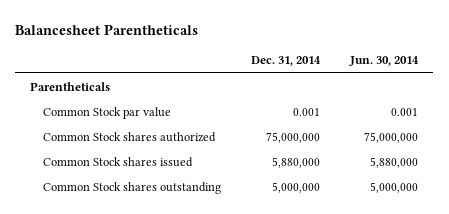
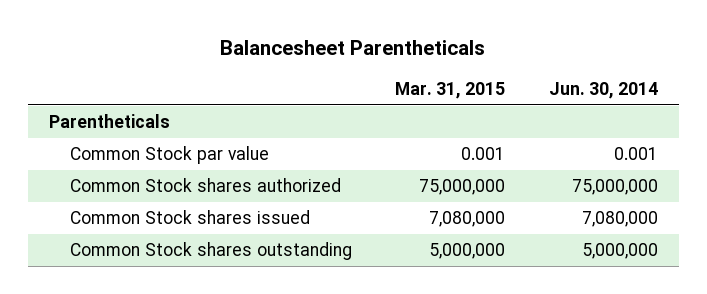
- | Dec. 31, 2014 | Jun. 30, 2014
+ | Mar. 31, 2015 | Jun. 30, 2014
- Common Stock shares issued | 5,880,000 | 5,880,000
+ Common Stock shares issued | 7,080,000 | 7,080,000

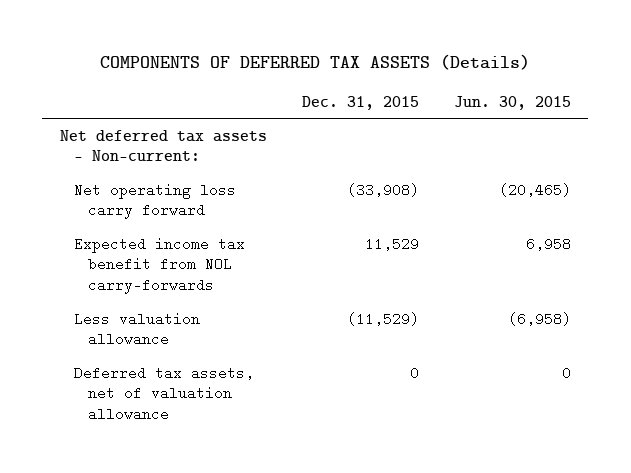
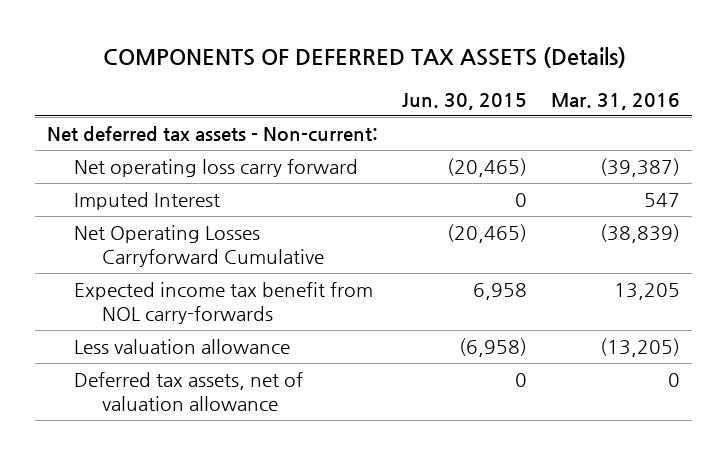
- | Dec. 31, 2015 | Jun. 30, 2015
+ | Jun. 30, 2015 | Mar. 31, 2016
+ Imputed Interest | 0 | 547
+ Net Operating Losses Carryforward Cumulative | (20,465) | (38,839)

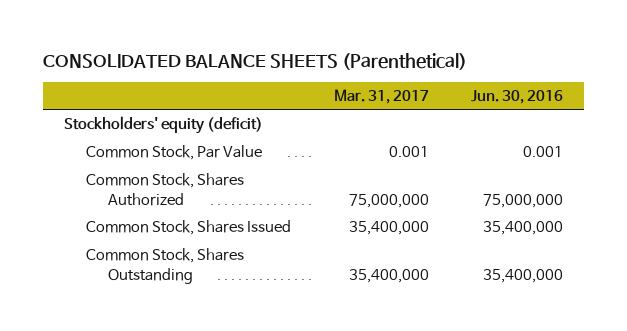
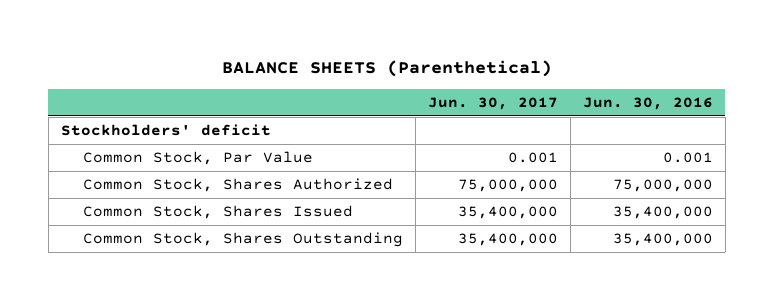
- CONSOLIDATED BALANCE SHEETS (Parenthetical)
+ BALANCE SHEETS (Parenthetical)
- | Mar. 31, 2017 | Jun. 30, 2016
+ | Jun. 30, 2017 | Jun. 30, 2016
- Stockholders' equity (deficit)
+ Stockholders' deficit

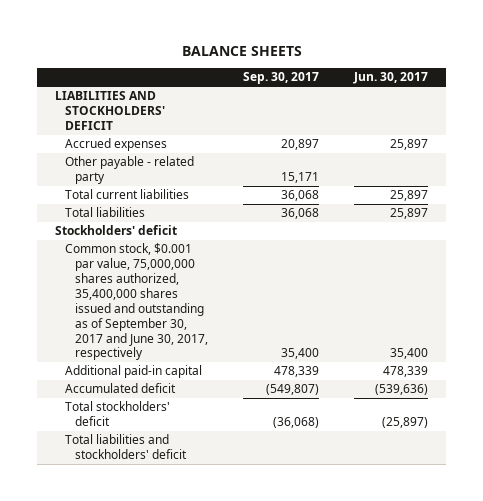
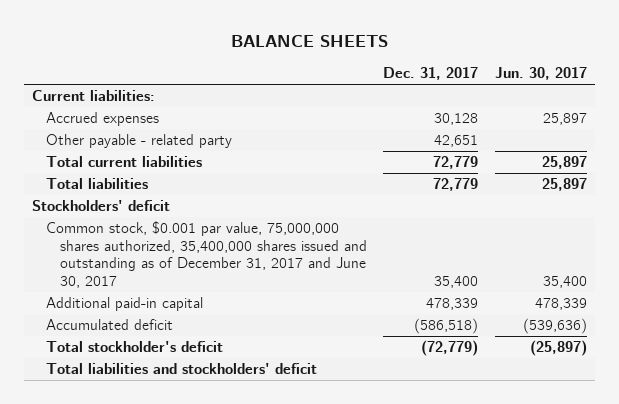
- | Sep. 30, 2017 | Jun. 30, 2017
+ | Dec. 31, 2017 | Jun. 30, 2017
- LIABILITIES AND STOCKHOLDERS' DEFICIT
+ Current liabilities:
- Common stock, $0.001 par value, 75,000,000 shares authorized, 35,400,000 shares issued and outstanding as of September 30, 2017 and June 30, 2017, respectively | 35,400 | 35,400
+ Common stock, $0.001 par value, 75,000,000 shares authorized, 35,400,000 shares issued and outstanding as of December 31, 2017 and June 30, 2017 | 35,400 | 35,400
- Total stockholders' deficit | (36,068) | (25,897)
+ Total stockholder's deficit | (72,779) | (25,897)

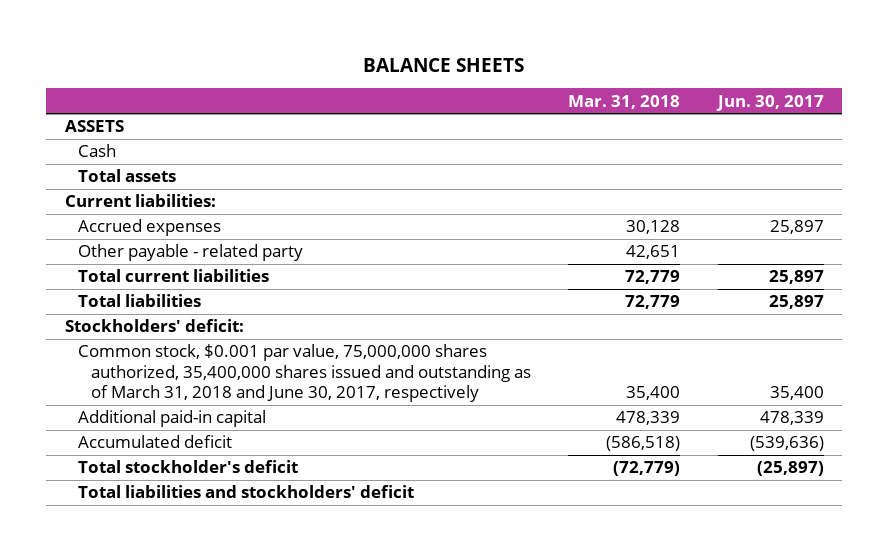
- | Dec. 31, 2017 | Jun. 30, 2017
+ | Mar. 31, 2018 | Jun. 30, 2017
+ ASSETS
+ Cash
+ Total assets
- Stockholders' deficit
- Common stock, $0.001 par value, 75,000,000 shares authorized, 35,400,000 shares issued and outstanding as of December 31, 2017 and June 30, 2017 | 35,400 | 35,400
+ Stockholders' deficit:
+ Common stock, $0.001 par value, 75,000,000 shares authorized, 35,400,000 shares issued and outstanding as of March 31, 2018 and June 30, 2017, respectively | 35,400 | 35,400

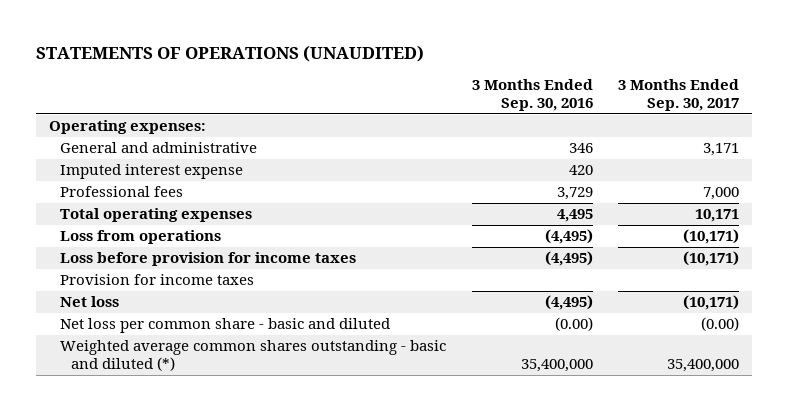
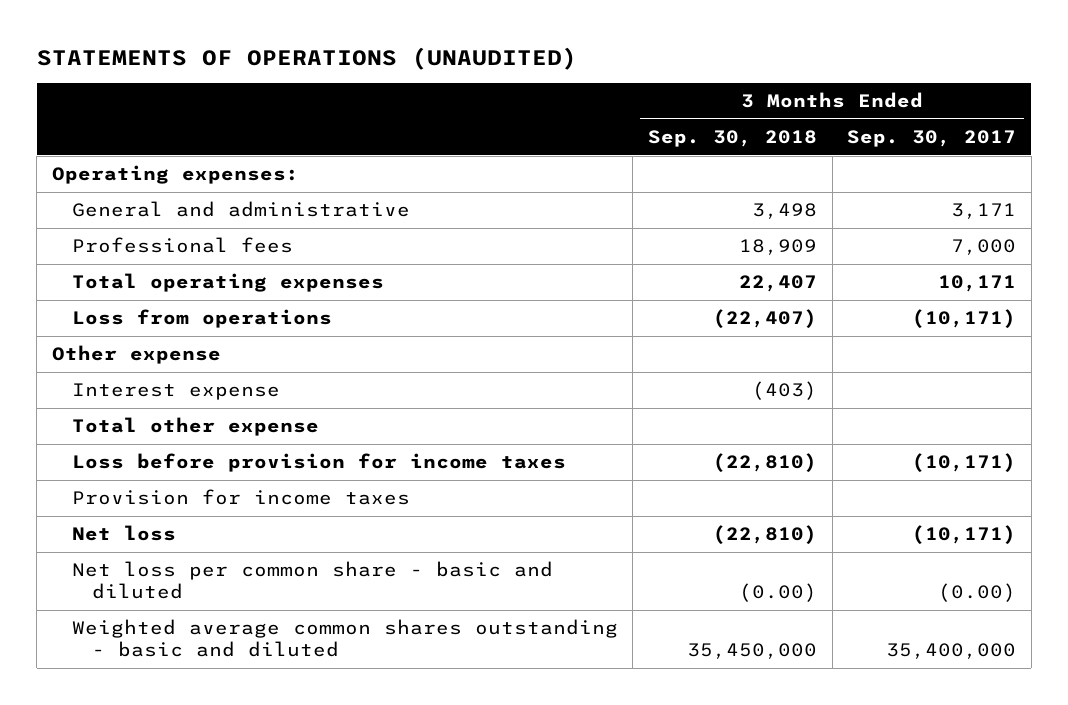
- | 3 Months Ended Sep. 30, 2016 | 3 Months Ended Sep. 30, 2017
+ | 3 Months Ended Sep. 30, 2018 | 3 Months Ended Sep. 30, 2017
- Imputed interest expense | 420 |
+ Other expense
+ Interest expense | (403) |
+ Total other expense
- Weighted average common shares outstanding - basic and diluted (*) | 35,400,000 | 35,400,000
+ Weighted average common shares outstanding - basic and diluted | 35,450,000 | 35,400,000

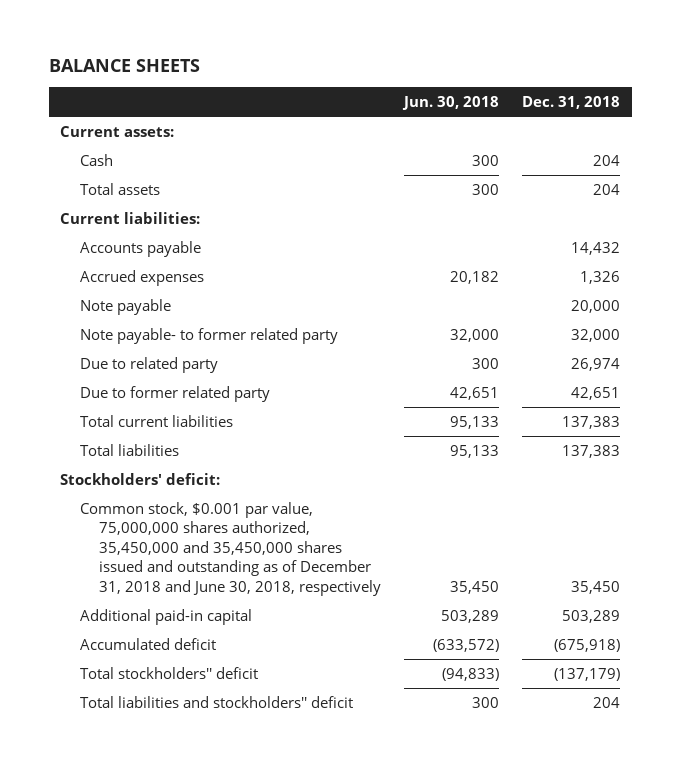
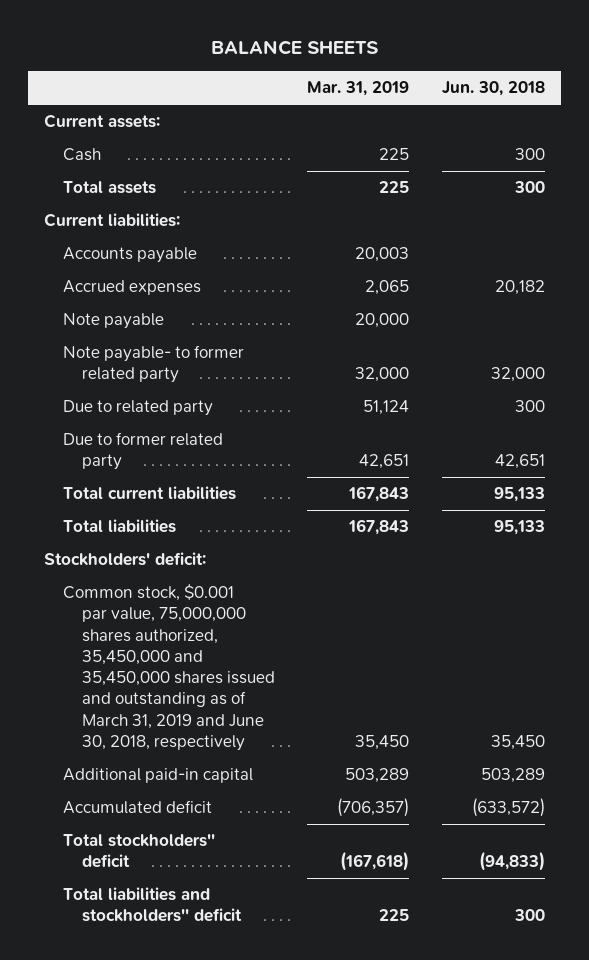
- | Jun. 30, 2018 | Dec. 31, 2018
+ | Mar. 31, 2019 | Jun. 30, 2018
- Common stock, $0.001 par value, 75,000,000 shares authorized, 35,450,000 and 35,450,000 shares issued and outstanding as of December 31, 2018 and June 30, 2018, respectively | 35,450 | 35,450
+ Common stock, $0.001 par value, 75,000,000 shares authorized, 35,450,000 and 35,450,000 shares issued and outstanding as of March 31, 2019 and June 30, 2018, respectively | 35,450 | 35,450

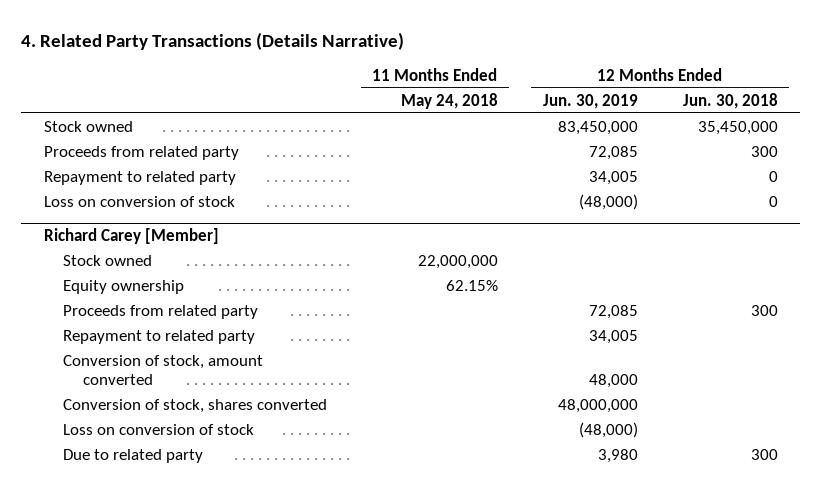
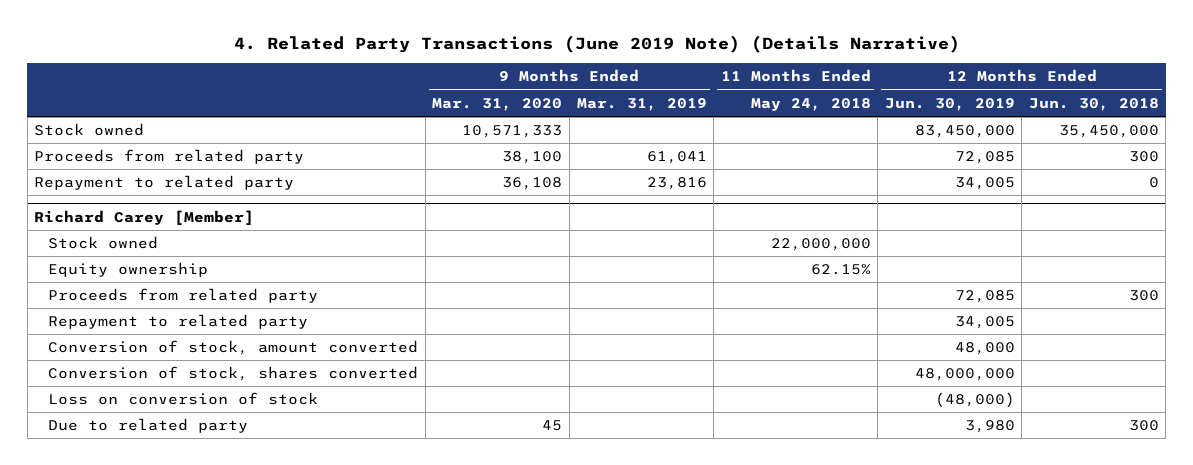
- 4. Related Party Transactions (Details Narrative)
+ 4. Related Party Transactions (June 2019 Note) (Details Narrative)
- | 11 Months Ended May 24, 2018 | 12 Months Ended Jun. 30, 2019 | 12 Months Ended Jun. 30, 2018
+ | 9 Months Ended Mar. 31, 2020 | 9 Months Ended Mar. 31, 2019 | 11 Months Ended May 24, 2018 | 12 Months Ended Jun. 30, 2019 | 12 Months Ended Jun. 30, 2018
- Loss on conversion of stock | | (48,000) | 0

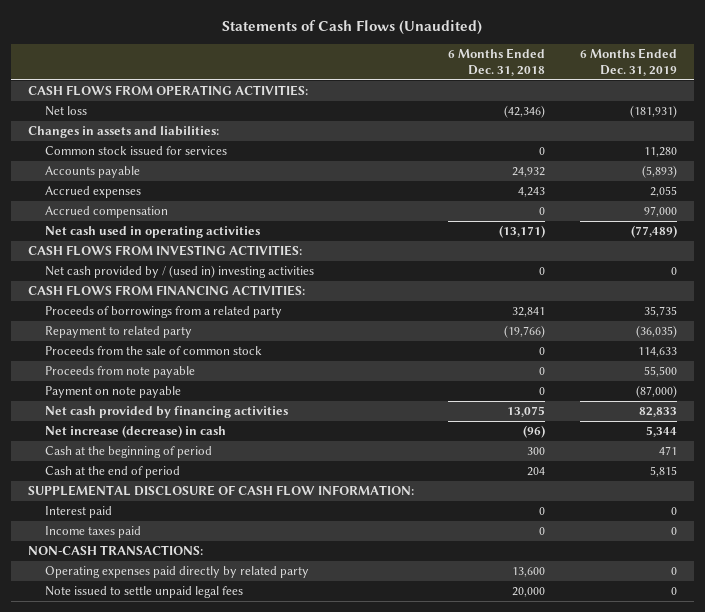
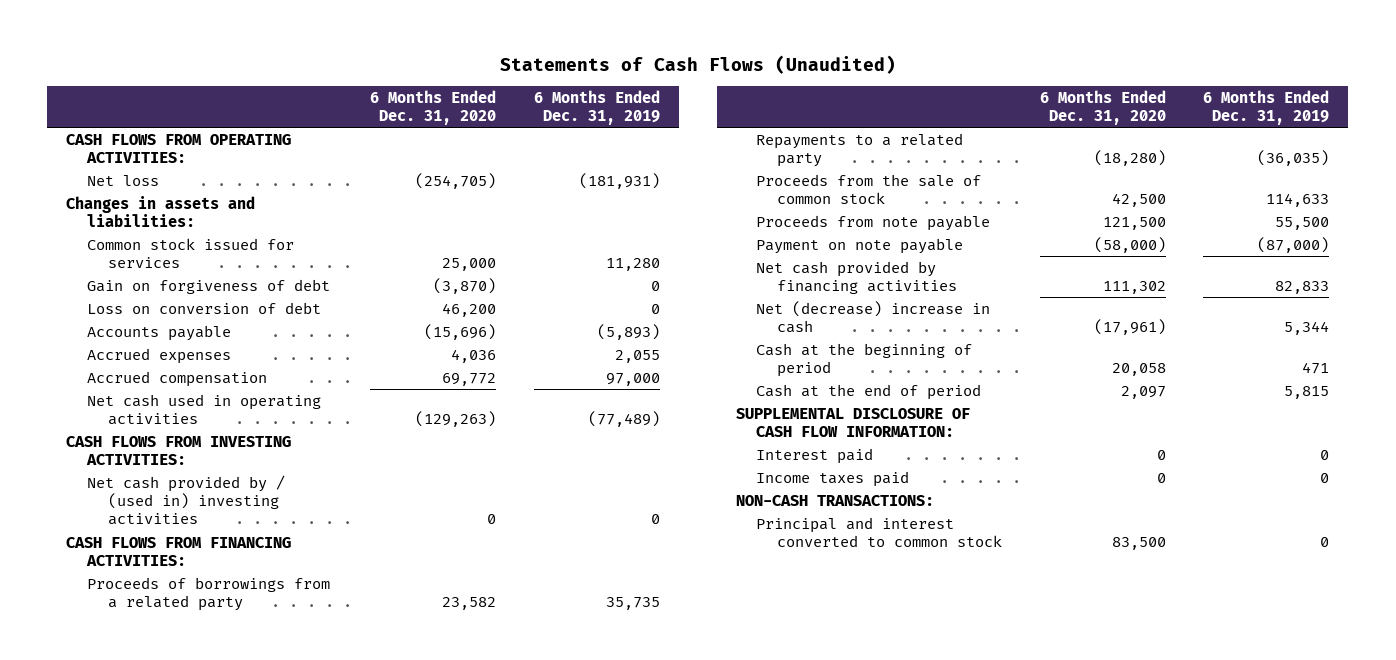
- | 6 Months Ended Dec. 31, 2018 | 6 Months Ended Dec. 31, 2019
+ | 6 Months Ended Dec. 31, 2020 | 6 Months Ended Dec. 31, 2019
+ Gain on forgiveness of debt | (3,870) | 0
+ Loss on conversion of debt | 46,200 | 0
- Repayment to related party | (19,766) | (36,035)
+ Repayments to a related party | (18,280) | (36,035)
- Net increase (decrease) in cash | (96) | 5,344
+ Net (decrease) increase in cash | (17,961) | 5,344
- Operating expenses paid directly by related party | 13,600 | 0
- Note issued to settle unpaid legal fees | 20,000 | 0
+ Principal and interest converted to common stock | 83,500 | 0

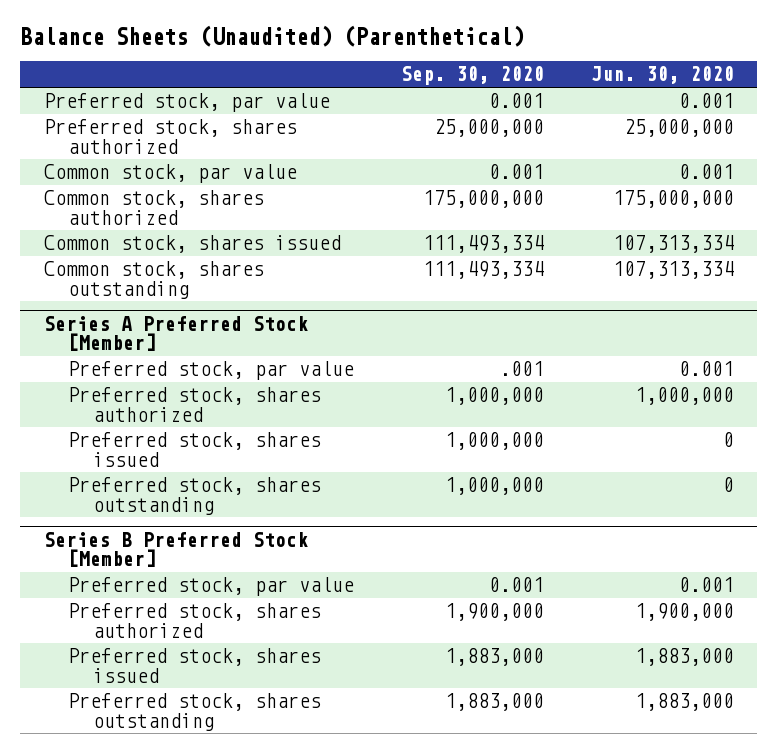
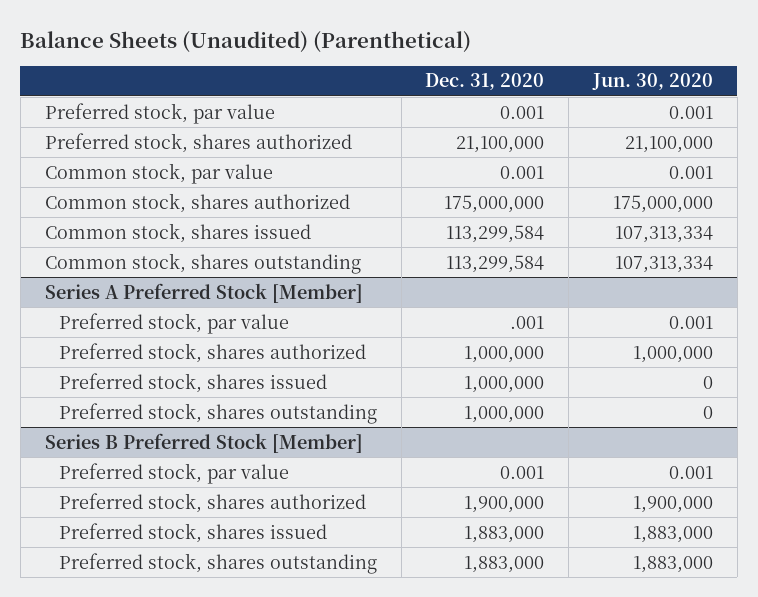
- | Sep. 30, 2020 | Jun. 30, 2020
+ | Dec. 31, 2020 | Jun. 30, 2020
- Preferred stock, shares authorized | 25,000,000 | 25,000,000
+ Preferred stock, shares authorized | 21,100,000 | 21,100,000

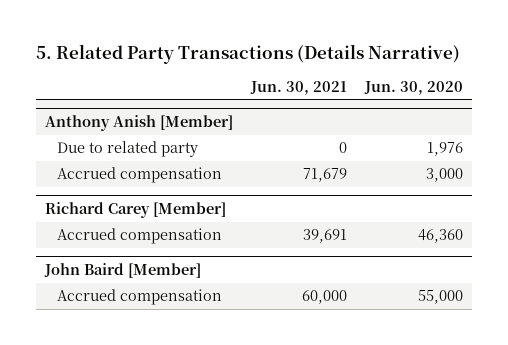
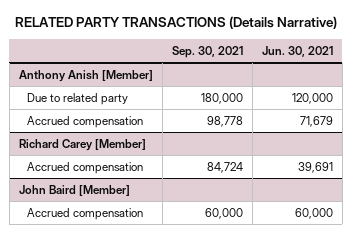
- 5. Related Party Transactions (Details Narrative)
+ RELATED PARTY TRANSACTIONS (Details Narrative)
- | Jun. 30, 2021 | Jun. 30, 2020
+ | Sep. 30, 2021 | Jun. 30, 2021
@ Anthony Anish [Member]
- Due to related party | 0 | 1,976
+ Due to related party | 180,000 | 120,000

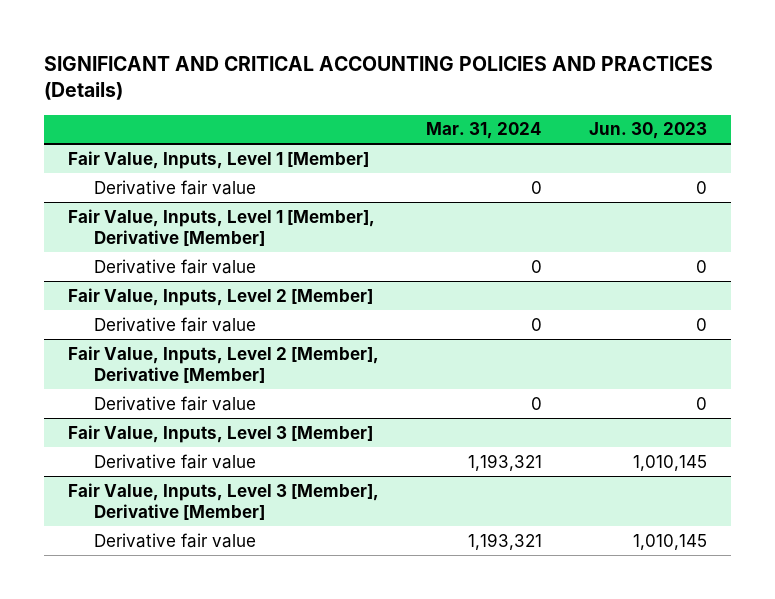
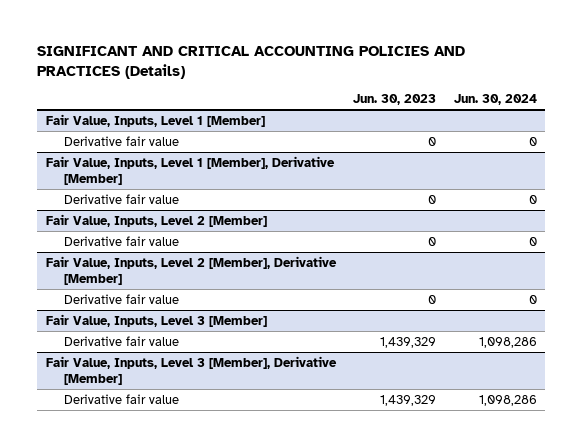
- | Mar. 31, 2024 | Jun. 30, 2023
+ | Jun. 30, 2023 | Jun. 30, 2024
@ Fair Value, Inputs, Level 3 [Member]
- Derivative fair value | 1,193,321 | 1,010,145
+ Derivative fair value | 1,439,329 | 1,098,286
@ Fair Value, Inputs, Level 3 [Member], Derivative [Member]
- Derivative fair value | 1,193,321 | 1,010,145
+ Derivative fair value | 1,439,329 | 1,098,286

